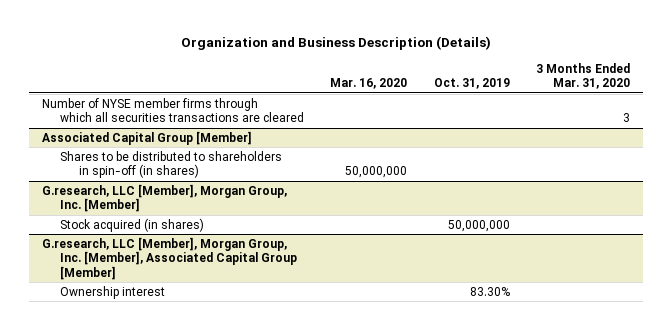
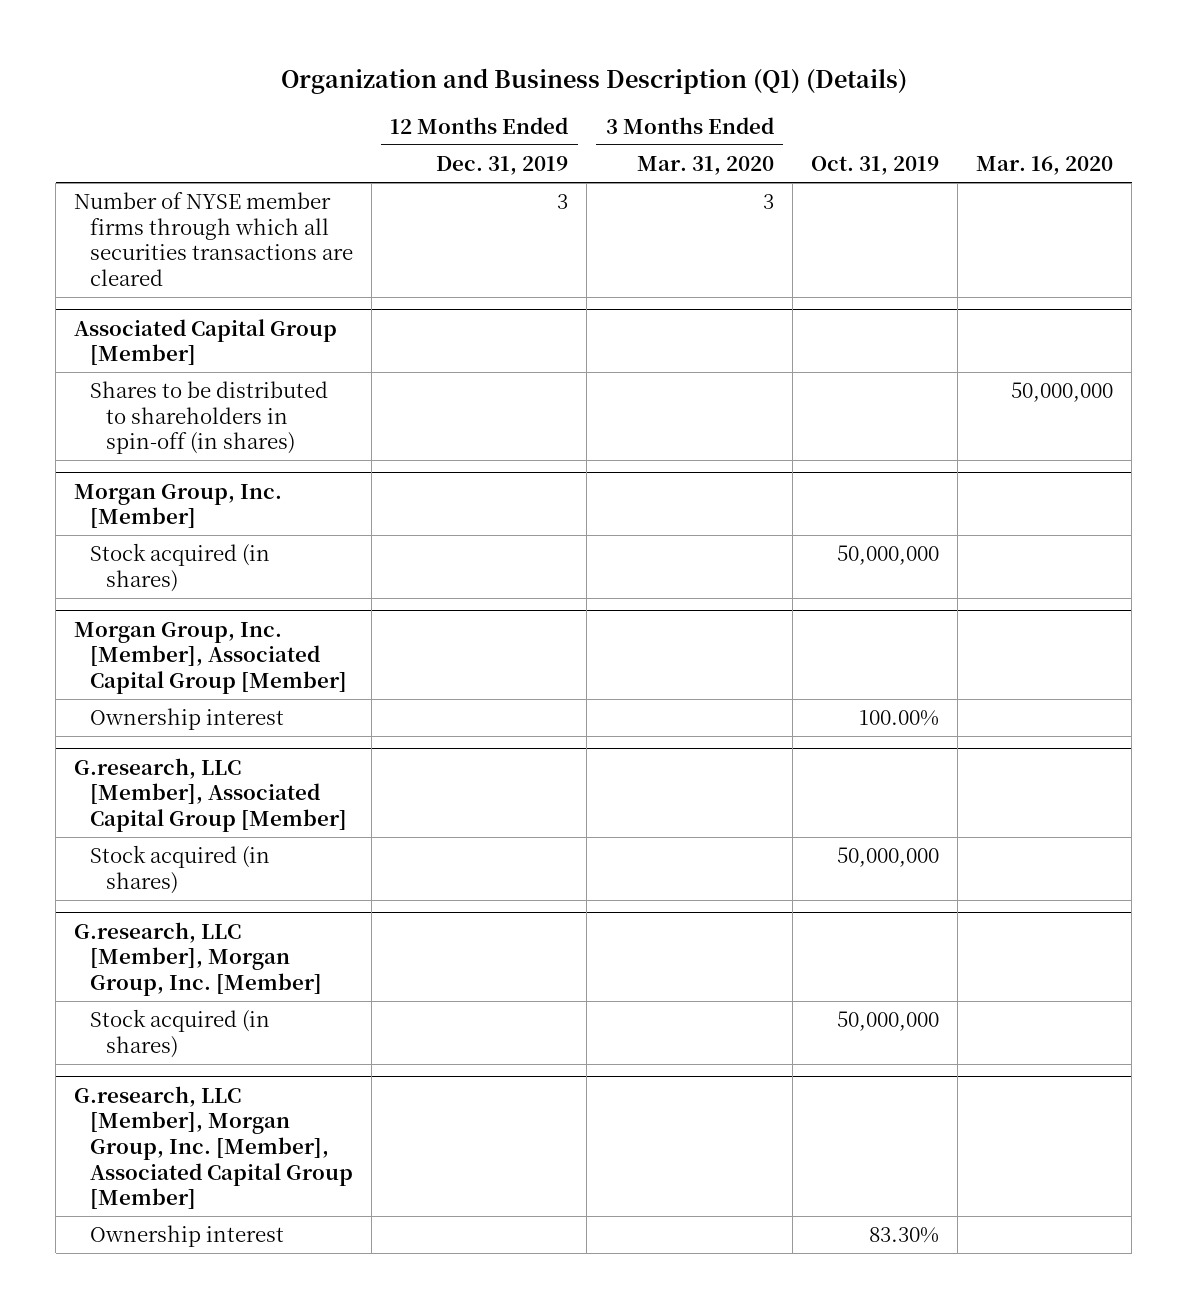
- Organization and Business Description (Details)
+ Organization and Business Description (Q1) (Details)
- | Mar. 16, 2020 | Oct. 31, 2019 | 3 Months Ended Mar. 31, 2020
+ | 12 Months Ended Dec. 31, 2019 | 3 Months Ended Mar. 31, 2020 | Oct. 31, 2019 | Mar. 16, 2020
+ Morgan Group, Inc. [Member]
+ Stock acquired (in shares) | | | 50,000,000 |
+ Morgan Group, Inc. [Member], Associated Capital Group [Member]
+ Ownership interest | | | 100.00% |
+ G.research, LLC [Member], Associated Capital Group [Member]
+ Stock acquired (in shares) | | | 50,000,000 |

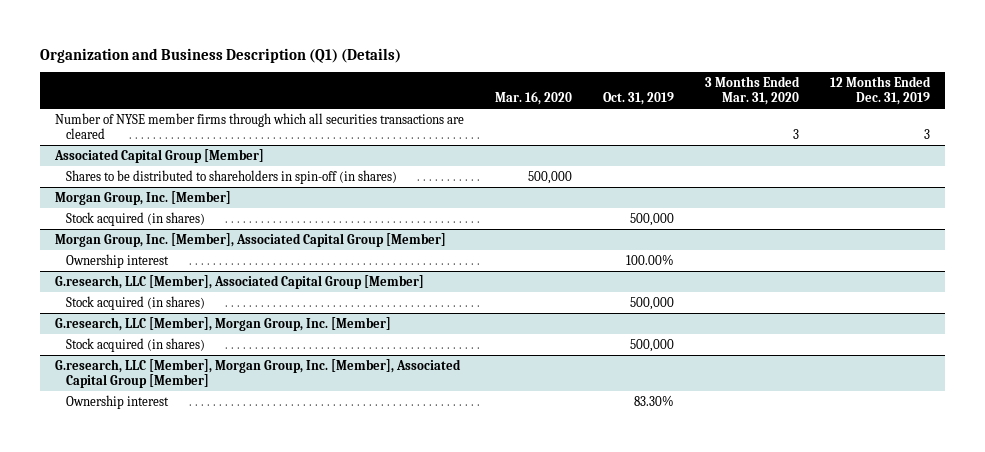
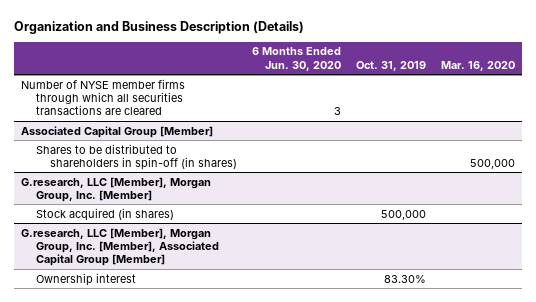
- Organization and Business Description (Q1) (Details)
+ Organization and Business Description (Details)
- | Mar. 16, 2020 | Oct. 31, 2019 | 3 Months Ended Mar. 31, 2020 | 12 Months Ended Dec. 31, 2019
+ | 6 Months Ended Jun. 30, 2020 | Oct. 31, 2019 | Mar. 16, 2020
- Morgan Group, Inc. [Member]
- Stock acquired (in shares) | | 500,000 | |
- Morgan Group, Inc. [Member], Associated Capital Group [Member]
- Ownership interest | | 100.00% | |
- G.research, LLC [Member], Associated Capital Group [Member]
- Stock acquired (in shares) | | 500,000 | |

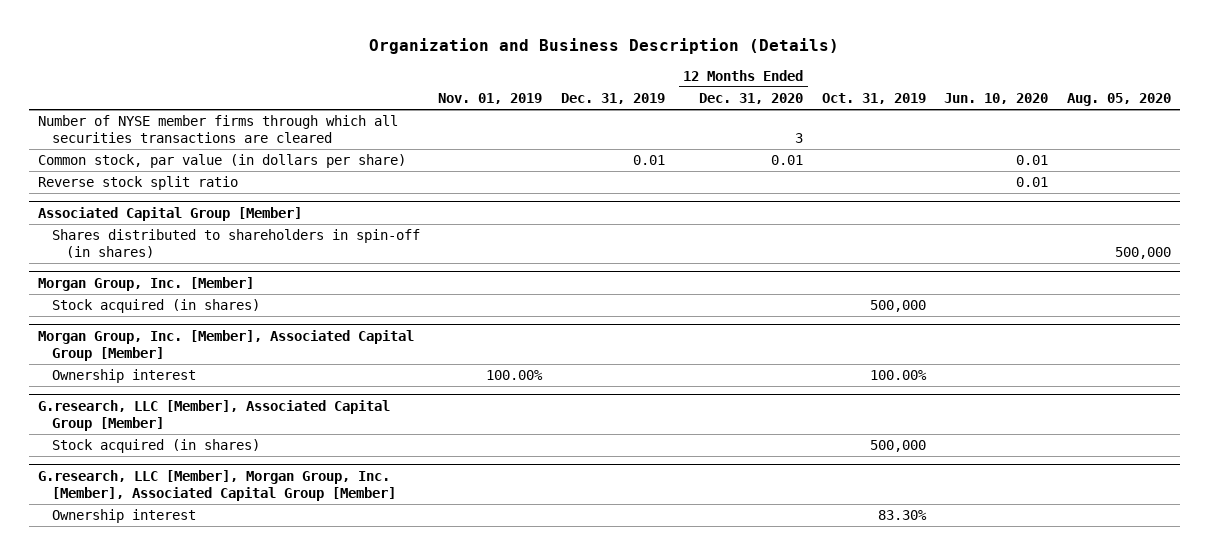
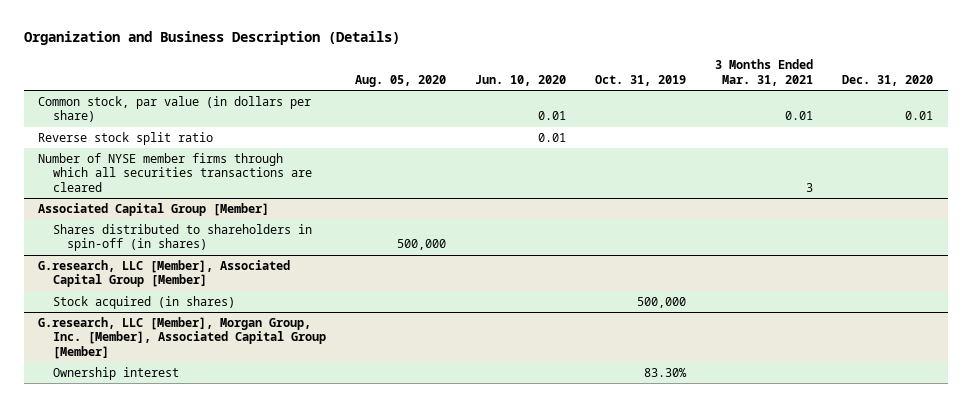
- | Nov. 01, 2019 | Dec. 31, 2019 | 12 Months Ended Dec. 31, 2020 | Oct. 31, 2019 | Jun. 10, 2020 | Aug. 05, 2020
+ | Aug. 05, 2020 | Jun. 10, 2020 | Oct. 31, 2019 | 3 Months Ended Mar. 31, 2021 | Dec. 31, 2020
moved down: Number of NYSE member firms through which all securities transactions are cleared | | | | 3 |
- Morgan Group, Inc. [Member]
- Stock acquired (in shares) | | | | 500,000 | |
- Morgan Group, Inc. [Member], Associated Capital Group [Member]
- Ownership interest | 100.00% | | | 100.00% | |

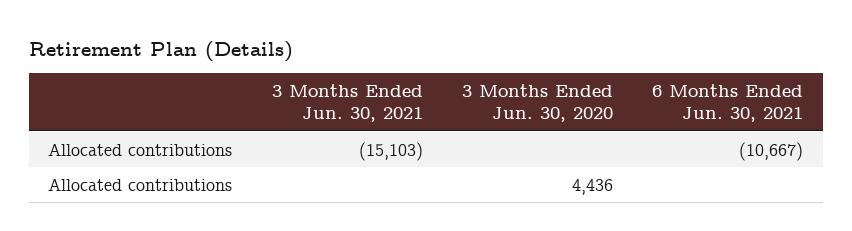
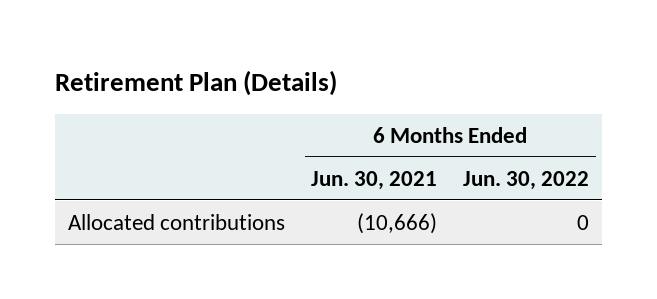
- | 3 Months Ended Jun. 30, 2021 | 3 Months Ended Jun. 30, 2020 | 6 Months Ended Jun. 30, 2021
+ | 6 Months Ended Jun. 30, 2021 | 6 Months Ended Jun. 30, 2022
- Allocated contributions | (15,103) | | (10,667)
- Allocated contributions | | 4,436 |
+ Allocated contributions | (10,666) | 0

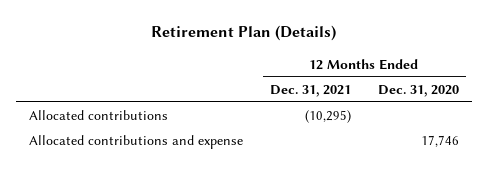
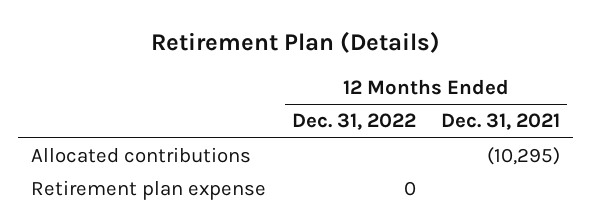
- | 12 Months Ended Dec. 31, 2021 | 12 Months Ended Dec. 31, 2020
+ | 12 Months Ended Dec. 31, 2022 | 12 Months Ended Dec. 31, 2021
- Allocated contributions and expense | | 17,746
+ Retirement plan expense | 0 |

